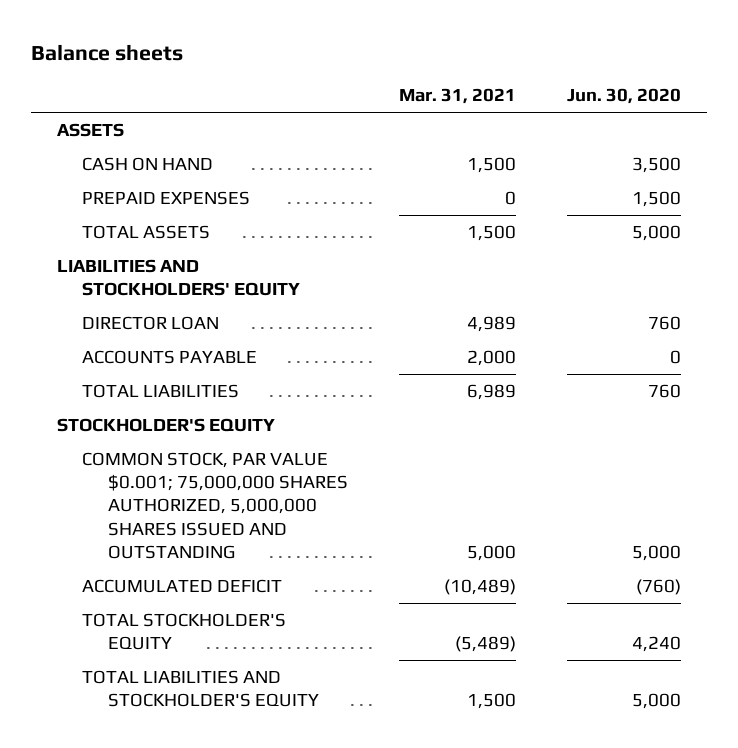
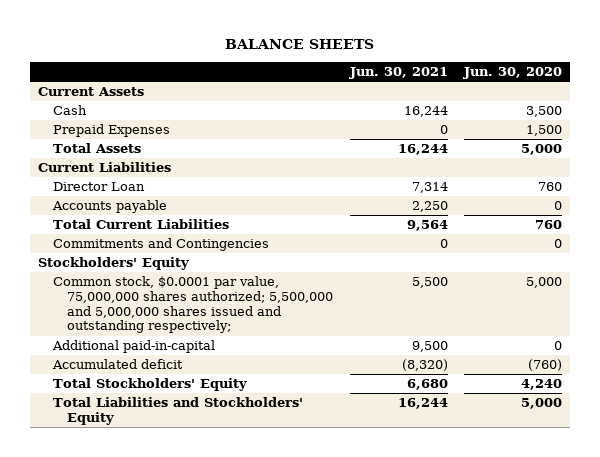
- Balance sheets
+ BALANCE SHEETS
- | Mar. 31, 2021 | Jun. 30, 2020
+ | Jun. 30, 2021 | Jun. 30, 2020
- ASSETS
- CASH ON HAND | 1,500 | 3,500
- PREPAID EXPENSES | 0 | 1,500
- TOTAL ASSETS | 1,500 | 5,000
- LIABILITIES AND STOCKHOLDERS' EQUITY
- DIRECTOR LOAN | 4,989 | 760
- ACCOUNTS PAYABLE | 2,000 | 0
- TOTAL LIABILITIES | 6,989 | 760
- STOCKHOLDER'S EQUITY
- COMMON STOCK, PAR VALUE $0.001; 75,000,000 SHARES AUTHORIZED, 5,000,000 SHARES ISSUED AND OUTSTANDING | 5,000 | 5,000
- ACCUMULATED DEFICIT | (10,489) | (760)
- TOTAL STOCKHOLDER'S EQUITY | (5,489) | 4,240
- TOTAL LIABILITIES AND STOCKHOLDER'S EQUITY | 1,500 | 5,000
+ Current Assets
+ Cash | 16,244 | 3,500
+ Prepaid Expenses | 0 | 1,500
+ Total Assets | 16,244 | 5,000
+ Current Liabilities
+ Director Loan | 7,314 | 760
+ Accounts payable | 2,250 | 0
+ Total Current Liabilities | 9,564 | 760
+ Commitments and Contingencies | 0 | 0
+ Stockholders' Equity
+ Common stock, $0.0001 par value, 75,000,000 shares authorized; 5,500,000 and 5,000,000 shares issued and outstanding respectively; | 5,500 | 5,000
+ Additional paid-in-capital | 9,500 | 0
+ Accumulated deficit | (8,320) | (760)
+ Total Stockholders' Equity | 6,680 | 4,240
+ Total Liabilities and Stockholders' Equity | 16,244 | 5,000

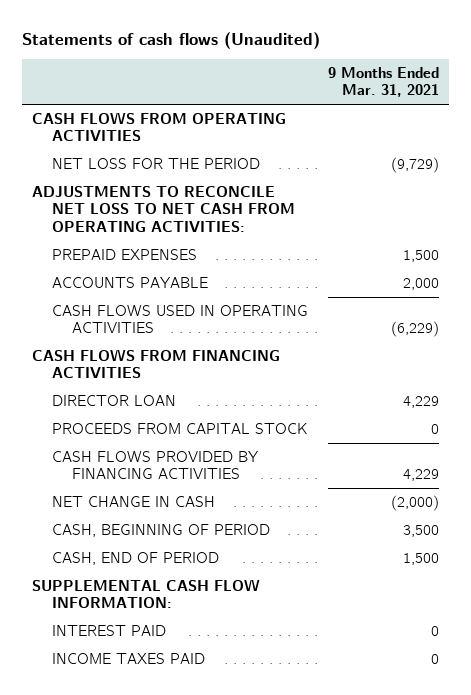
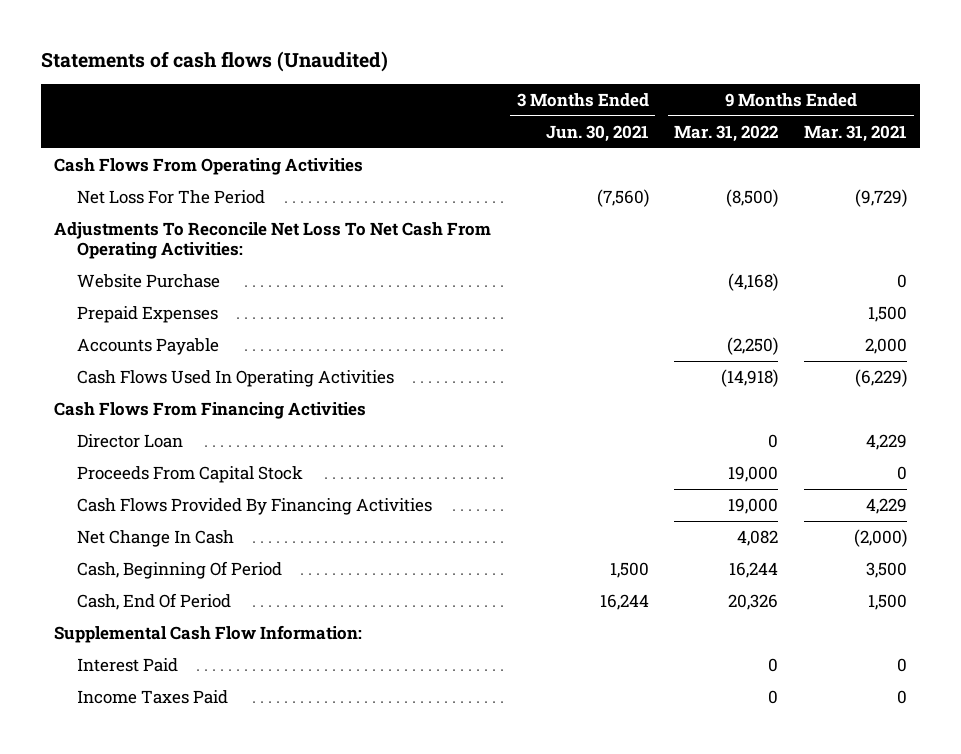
- | 9 Months Ended Mar. 31, 2021
+ | 3 Months Ended Jun. 30, 2021 | 9 Months Ended Mar. 31, 2022 | 9 Months Ended Mar. 31, 2021
- CASH FLOWS FROM OPERATING ACTIVITIES
- NET LOSS FOR THE PERIOD | (9,729)
- ADJUSTMENTS TO RECONCILE NET LOSS TO NET CASH FROM OPERATING ACTIVITIES:
- PREPAID EXPENSES | 1,500
- ACCOUNTS PAYABLE | 2,000
- CASH FLOWS USED IN OPERATING ACTIVITIES | (6,229)
- CASH FLOWS FROM FINANCING ACTIVITIES
- DIRECTOR LOAN | 4,229
- PROCEEDS FROM CAPITAL STOCK | 0
- CASH FLOWS PROVIDED BY FINANCING ACTIVITIES | 4,229
- NET CHANGE IN CASH | (2,000)
- CASH, BEGINNING OF PERIOD | 3,500
- CASH, END OF PERIOD | 1,500
- SUPPLEMENTAL CASH FLOW INFORMATION:
- INTEREST PAID | 0
- INCOME TAXES PAID | 0
+ Cash Flows From Operating Activities
+ Net Loss For The Period | (7,560) | (8,500) | (9,729)
+ Adjustments To Reconcile Net Loss To Net Cash From Operating Activities:
+ Website Purchase | | (4,168) | 0
+ Prepaid Expenses | | | 1,500
+ Accounts Payable | | (2,250) | 2,000
+ Cash Flows Used In Operating Activities | | (14,918) | (6,229)
+ Cash Flows From Financing Activities
+ Director Loan | | 0 | 4,229
+ Proceeds From Capital Stock | | 19,000 | 0
+ Cash Flows Provided By Financing Activities | | 19,000 | 4,229
+ Net Change In Cash | | 4,082 | (2,000)
+ Cash, Beginning Of Period | 1,500 | 16,244 | 3,500
+ Cash, End Of Period | 16,244 | 20,326 | 1,500
+ Supplemental Cash Flow Information:
+ Interest Paid | | 0 | 0
+ Income Taxes Paid | | 0 | 0

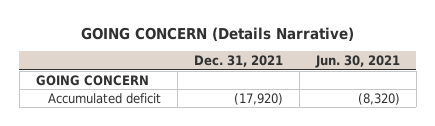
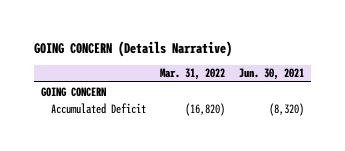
- | Dec. 31, 2021 | Jun. 30, 2021
+ | Mar. 31, 2022 | Jun. 30, 2021
- Accumulated deficit | (17,920) | (8,320)
+ Accumulated Deficit | (16,820) | (8,320)

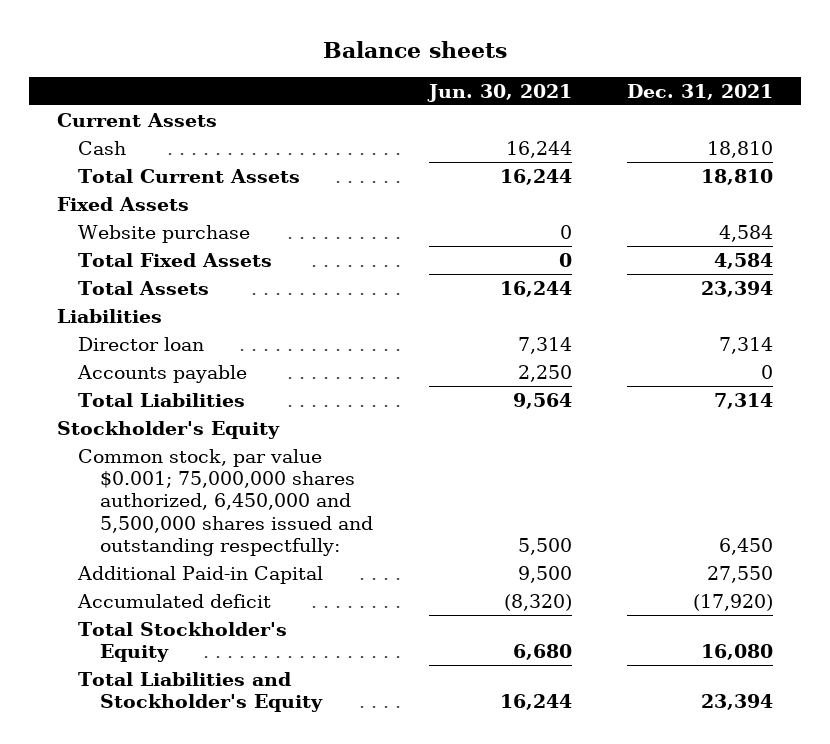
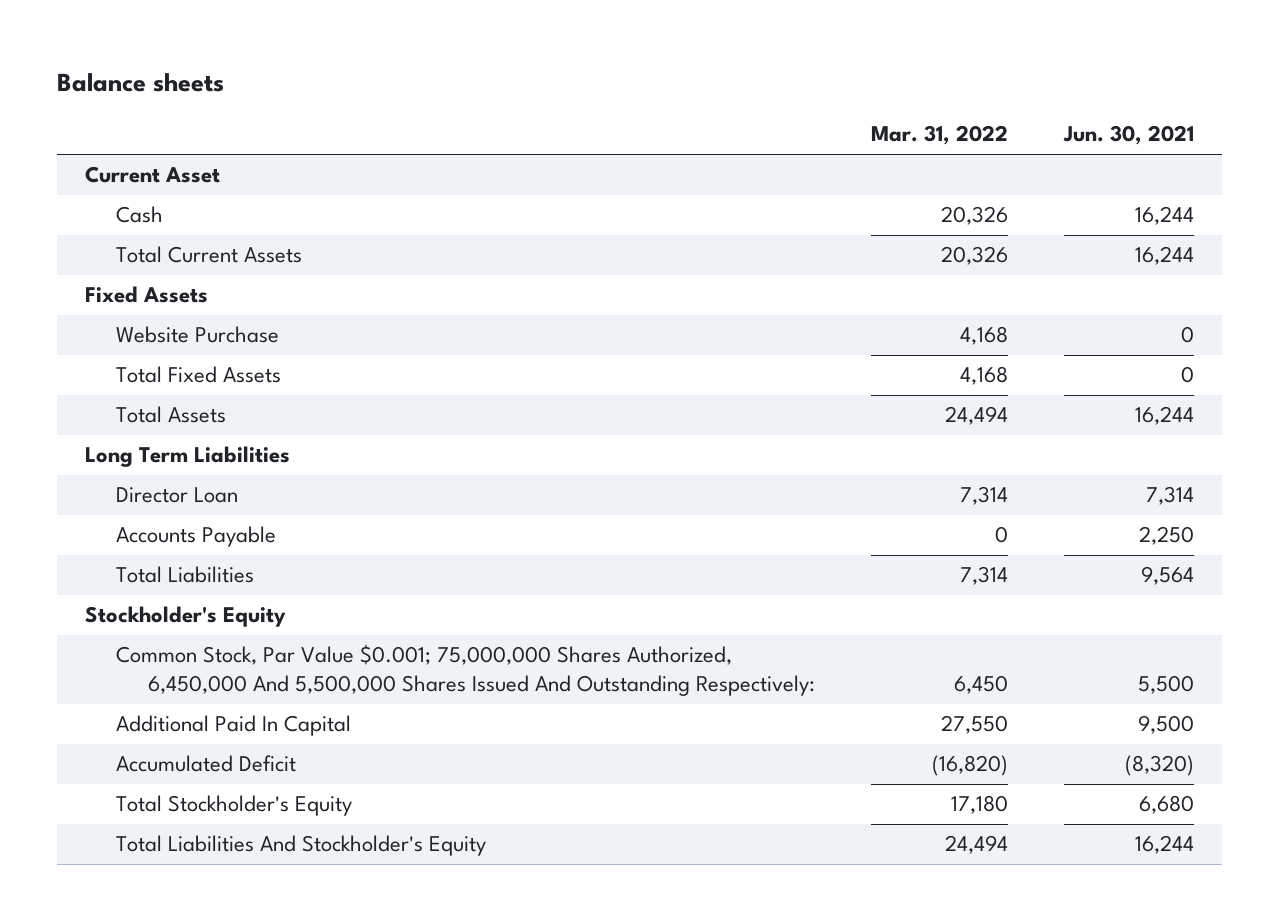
- | Jun. 30, 2021 | Dec. 31, 2021
+ | Mar. 31, 2022 | Jun. 30, 2021
- Current Assets
+ Current Asset
- Website purchase | 0 | 4,584
+ Website Purchase | 4,168 | 0
- Liabilities
- Director loan | 7,314 | 7,314
- Accounts payable | 2,250 | 0
+ Long Term Liabilities
+ Director Loan | 7,314 | 7,314
+ Accounts Payable | 0 | 2,250
- Common stock, par value $0.001; 75,000,000 shares authorized, 6,450,000 and 5,500,000 shares issued and outstanding respectfully: | 5,500 | 6,450
- Additional Paid-in Capital | 9,500 | 27,550
- Accumulated deficit | (8,320) | (17,920)
+ Common Stock, Par Value $0.001; 75,000,000 Shares Authorized, 6,450,000 And 5,500,000 Shares Issued And Outstanding Respectively: | 6,450 | 5,500
+ Additional Paid In Capital | 27,550 | 9,500
+ Accumulated Deficit | (16,820) | (8,320)
- Total Liabilities and Stockholder's Equity | 16,244 | 23,394
+ Total Liabilities And Stockholder's Equity | 24,494 | 16,244

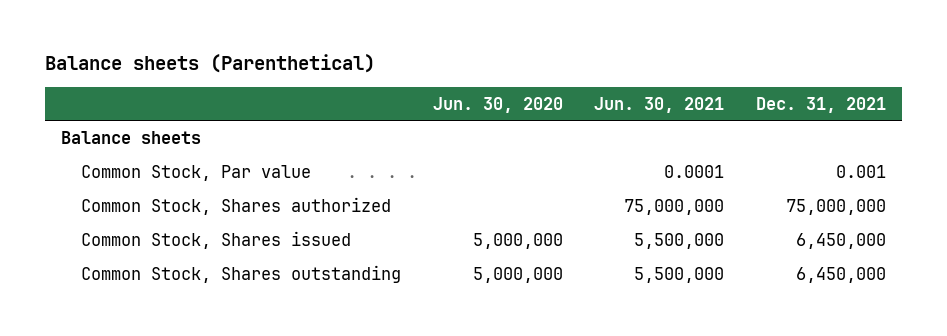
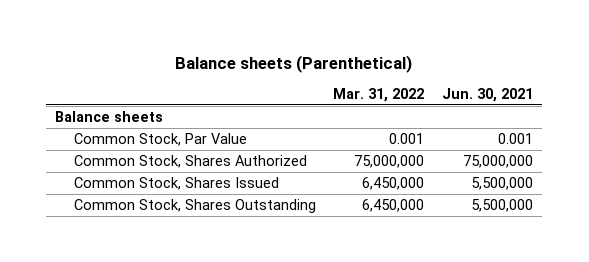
- | Jun. 30, 2020 | Jun. 30, 2021 | Dec. 31, 2021
+ | Mar. 31, 2022 | Jun. 30, 2021
- Common Stock, Par value | | 0.0001 | 0.001
- Common Stock, Shares authorized | | 75,000,000 | 75,000,000
- Common Stock, Shares issued | 5,000,000 | 5,500,000 | 6,450,000
- Common Stock, Shares outstanding | 5,000,000 | 5,500,000 | 6,450,000
+ Common Stock, Par Value | 0.001 | 0.001
+ Common Stock, Shares Authorized | 75,000,000 | 75,000,000
+ Common Stock, Shares Issued | 6,450,000 | 5,500,000
+ Common Stock, Shares Outstanding | 6,450,000 | 5,500,000

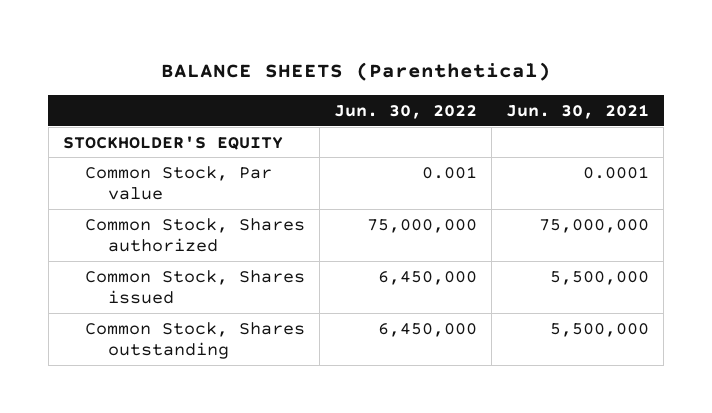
- Balance sheets (Parenthetical)
+ BALANCE SHEETS (Parenthetical)
- | Mar. 31, 2022 | Jun. 30, 2021
+ | Jun. 30, 2022 | Jun. 30, 2021
- Balance sheets
- Common Stock, Par Value | 0.001 | 0.001
- Common Stock, Shares Authorized | 75,000,000 | 75,000,000
- Common Stock, Shares Issued | 6,450,000 | 5,500,000
- Common Stock, Shares Outstanding | 6,450,000 | 5,500,000
+ STOCKHOLDER'S EQUITY
+ Common Stock, Par value | 0.001 | 0.0001
+ Common Stock, Shares authorized | 75,000,000 | 75,000,000
+ Common Stock, Shares issued | 6,450,000 | 5,500,000
+ Common Stock, Shares outstanding | 6,450,000 | 5,500,000

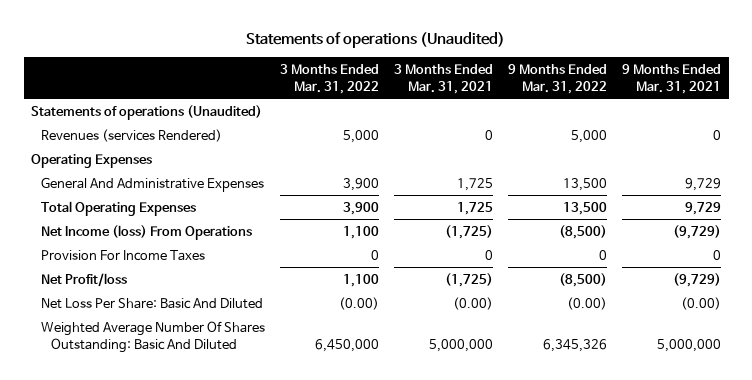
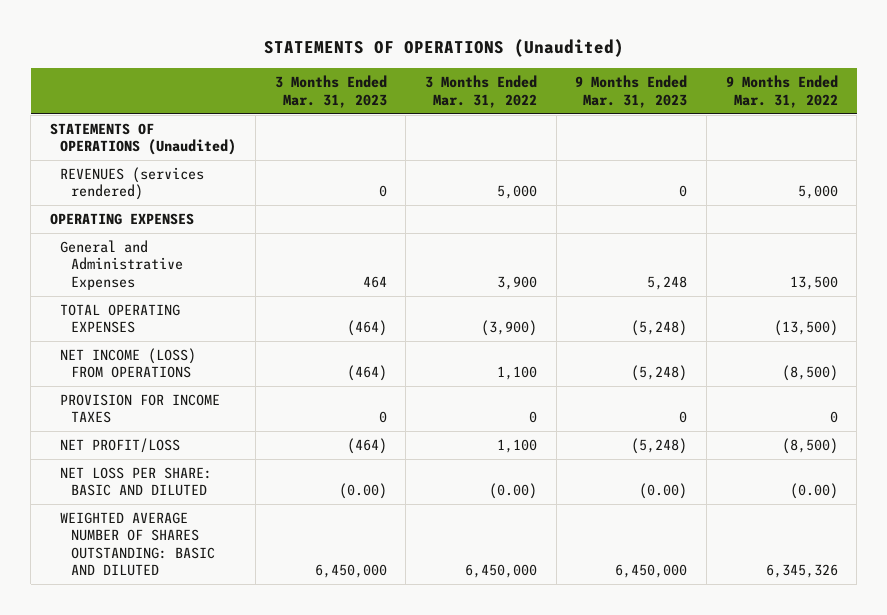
- Statements of operations (Unaudited)
+ STATEMENTS OF OPERATIONS (Unaudited)
- | 3 Months Ended Mar. 31, 2022 | 3 Months Ended Mar. 31, 2021 | 9 Months Ended Mar. 31, 2022 | 9 Months Ended Mar. 31, 2021
+ | 3 Months Ended Mar. 31, 2023 | 3 Months Ended Mar. 31, 2022 | 9 Months Ended Mar. 31, 2023 | 9 Months Ended Mar. 31, 2022
- Statements of operations (Unaudited)
- Revenues (services Rendered) | 5,000 | 0 | 5,000 | 0
- Operating Expenses
- General And Administrative Expenses | 3,900 | 1,725 | 13,500 | 9,729
- Total Operating Expenses | 3,900 | 1,725 | 13,500 | 9,729
- Net Income (loss) From Operations | 1,100 | (1,725) | (8,500) | (9,729)
- Provision For Income Taxes | 0 | 0 | 0 | 0
- Net Profit/loss | 1,100 | (1,725) | (8,500) | (9,729)
- Net Loss Per Share: Basic And Diluted | (0.00) | (0.00) | (0.00) | (0.00)
- Weighted Average Number Of Shares Outstanding: Basic And Diluted | 6,450,000 | 5,000,000 | 6,345,326 | 5,000,000
+ STATEMENTS OF OPERATIONS (Unaudited)
+ REVENUES (services rendered) | 0 | 5,000 | 0 | 5,000
+ OPERATING EXPENSES
+ General and Administrative Expenses | 464 | 3,900 | 5,248 | 13,500
+ TOTAL OPERATING EXPENSES | (464) | (3,900) | (5,248) | (13,500)
+ NET INCOME (LOSS) FROM OPERATIONS | (464) | 1,100 | (5,248) | (8,500)
+ PROVISION FOR INCOME TAXES | 0 | 0 | 0 | 0
+ NET PROFIT/LOSS | (464) | 1,100 | (5,248) | (8,500)
+ NET LOSS PER SHARE: BASIC AND DILUTED | (0.00) | (0.00) | (0.00) | (0.00)
+ WEIGHTED AVERAGE NUMBER OF SHARES OUTSTANDING: BASIC AND DILUTED | 6,450,000 | 6,450,000 | 6,450,000 | 6,345,326

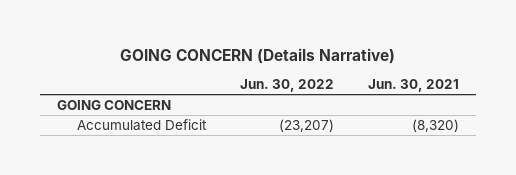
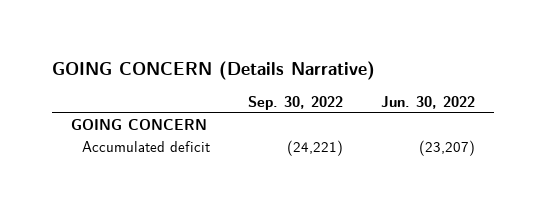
- | Jun. 30, 2022 | Jun. 30, 2021
+ | Sep. 30, 2022 | Jun. 30, 2022
- Accumulated Deficit | (23,207) | (8,320)
+ Accumulated deficit | (24,221) | (23,207)

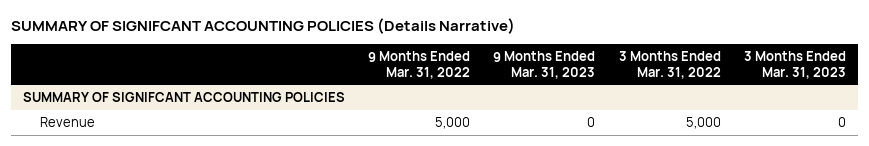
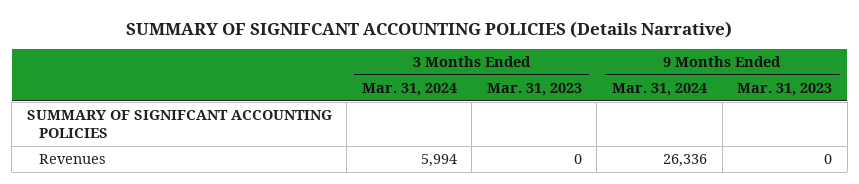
- | 9 Months Ended Mar. 31, 2022 | 9 Months Ended Mar. 31, 2023 | 3 Months Ended Mar. 31, 2022 | 3 Months Ended Mar. 31, 2023
+ | 3 Months Ended Mar. 31, 2024 | 3 Months Ended Mar. 31, 2023 | 9 Months Ended Mar. 31, 2024 | 9 Months Ended Mar. 31, 2023
- Revenue | 5,000 | 0 | 5,000 | 0
+ Revenues | 5,994 | 0 | 26,336 | 0

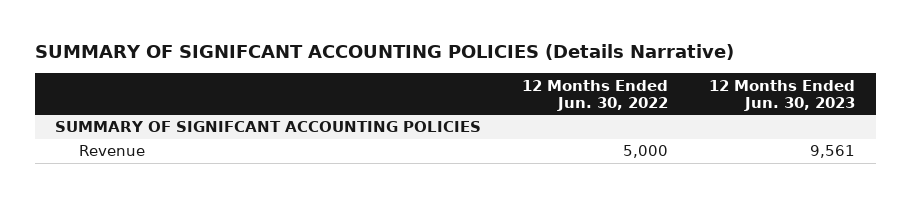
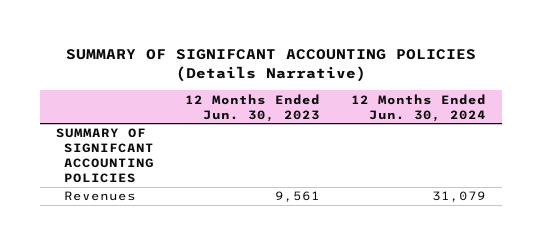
- | 12 Months Ended Jun. 30, 2022 | 12 Months Ended Jun. 30, 2023
+ | 12 Months Ended Jun. 30, 2023 | 12 Months Ended Jun. 30, 2024
- Revenue | 5,000 | 9,561
+ Revenues | 9,561 | 31,079

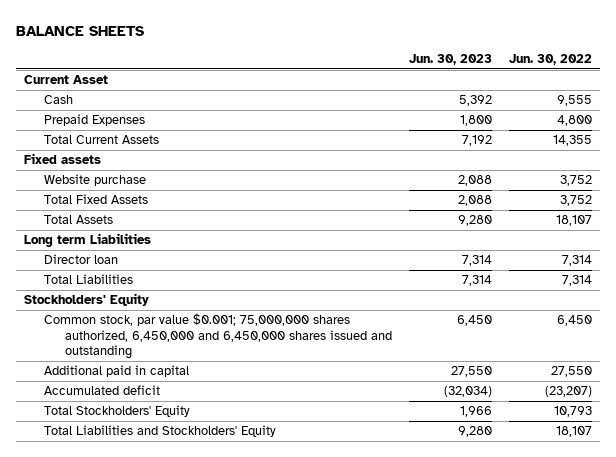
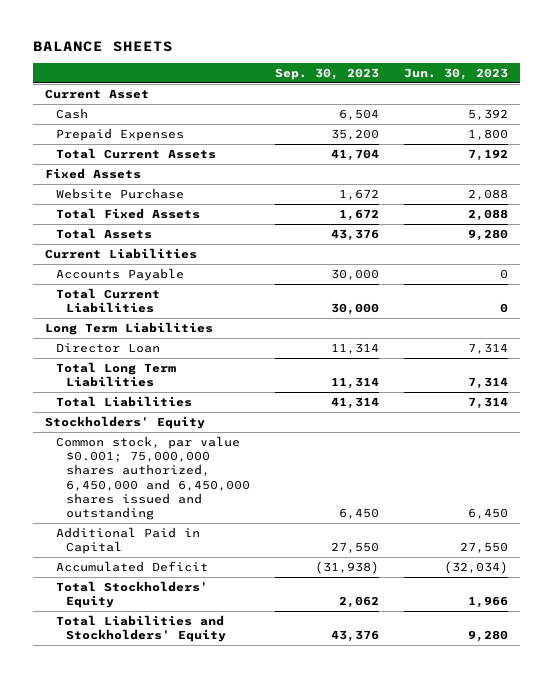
- | Jun. 30, 2023 | Jun. 30, 2022
+ | Sep. 30, 2023 | Jun. 30, 2023
- Fixed assets
- Website purchase | 2,088 | 3,752
+ Fixed Assets
+ Website Purchase | 1,672 | 2,088
- Long term Liabilities
- Director loan | 7,314 | 7,314
+ Current Liabilities
+ Accounts Payable | 30,000 | 0
+ Total Current Liabilities | 30,000 | 0
+ Long Term Liabilities
+ Director Loan | 11,314 | 7,314
+ Total Long Term Liabilities | 11,314 | 7,314
- Additional paid in capital | 27,550 | 27,550
- Accumulated deficit | (32,034) | (23,207)
+ Additional Paid in Capital | 27,550 | 27,550
+ Accumulated Deficit | (31,938) | (32,034)

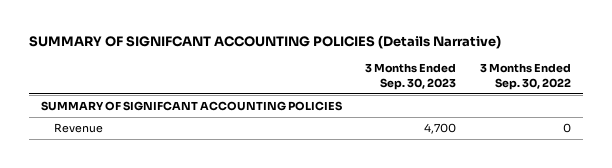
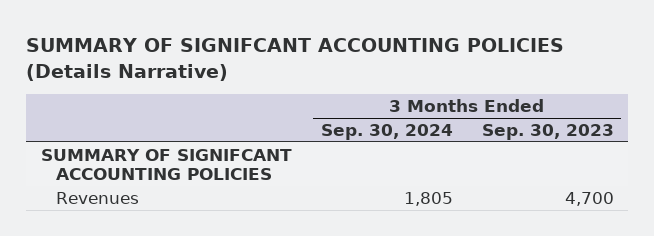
- | 3 Months Ended Sep. 30, 2023 | 3 Months Ended Sep. 30, 2022
+ | 3 Months Ended Sep. 30, 2024 | 3 Months Ended Sep. 30, 2023
- Revenue | 4,700 | 0
+ Revenues | 1,805 | 4,700

